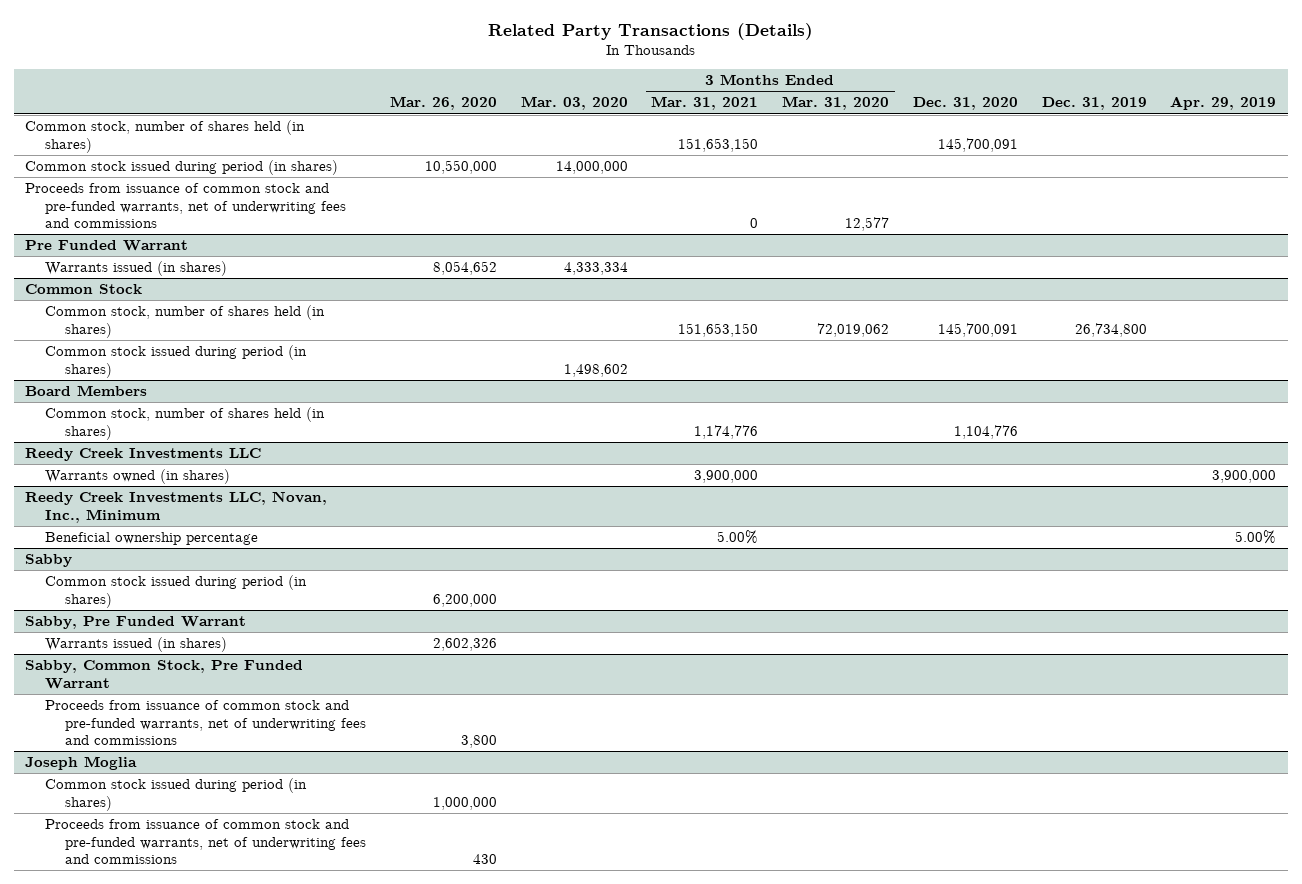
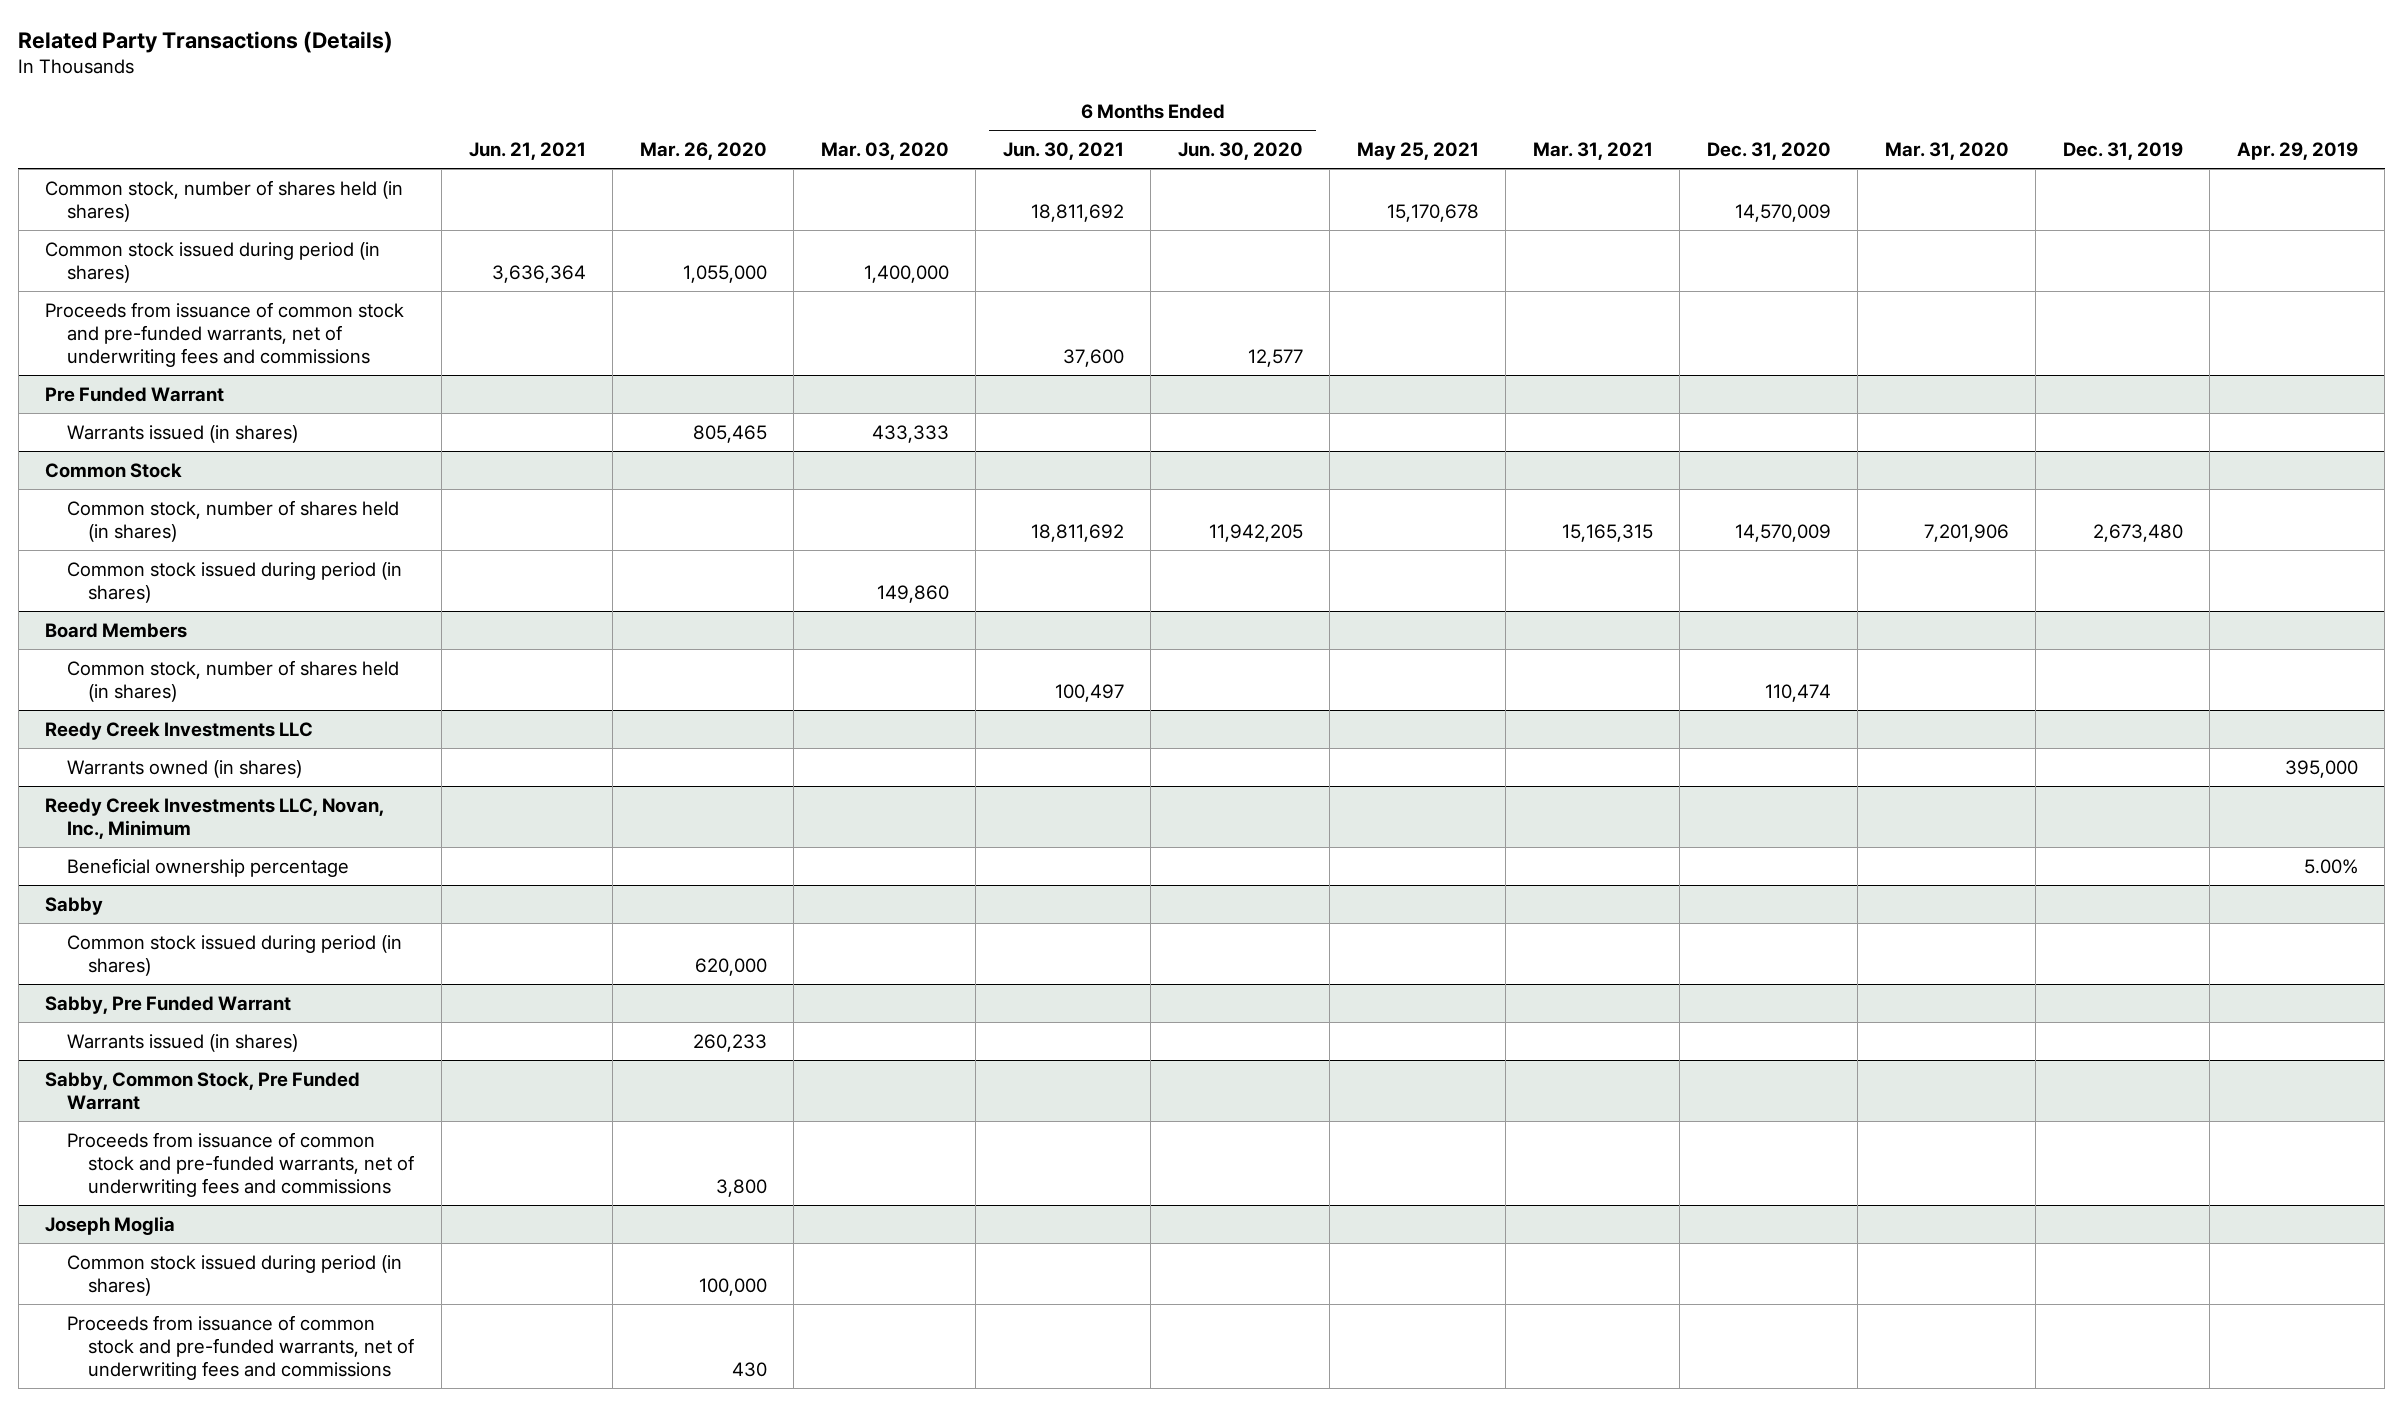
- | Mar. 26, 2020 | Mar. 03, 2020 | 3 Months Ended Mar. 31, 2021 | 3 Months Ended Mar. 31, 2020 | Dec. 31, 2020 | Dec. 31, 2019 | Apr. 29, 2019
+ | Jun. 21, 2021 | Mar. 26, 2020 | Mar. 03, 2020 | 6 Months Ended Jun. 30, 2021 | 6 Months Ended Jun. 30, 2020 | May 25, 2021 | Mar. 31, 2021 | Dec. 31, 2020 | Mar. 31, 2020 | Dec. 31, 2019 | Apr. 29, 2019
- Common stock, number of shares held (in shares) | | | 151,653,150 | | 145,700,091 | |
- Common stock issued during period (in shares) | 10,550,000 | 14,000,000 | | | | |
+ Common stock, number of shares held (in shares) | | | | 18,811,692 | | 15,170,678 | | 14,570,009 | | |
+ Common stock issued during period (in shares) | 3,636,364 | 1,055,000 | 1,400,000 | | | | | | | |
@ Pre Funded Warrant
- Warrants issued (in shares) | 8,054,652 | 4,333,334 | | | | |
+ Warrants issued (in shares) | | 805,465 | 433,333 | | | | | | | |
@ Common Stock
- Common stock, number of shares held (in shares) | | | 151,653,150 | 72,019,062 | 145,700,091 | 26,734,800 |
- Common stock issued during period (in shares) | | 1,498,602 | | | | |
+ Common stock, number of shares held (in shares) | | | | 18,811,692 | 11,942,205 | | 15,165,315 | 14,570,009 | 7,201,906 | 2,673,480 |
+ Common stock issued during period (in shares) | | | 149,860 | | | | | | | |
@ Board Members
- Common stock, number of shares held (in shares) | | | 1,174,776 | | 1,104,776 | |
+ Common stock, number of shares held (in shares) | | | | 100,497 | | | | 110,474 | | |
@ Reedy Creek Investments LLC
- Warrants owned (in shares) | | | 3,900,000 | | | | 3,900,000
+ Warrants owned (in shares) | | | | | | | | | | | 395,000
@ Sabby
- Common stock issued during period (in shares) | 6,200,000 | | | | | |
+ Common stock issued during period (in shares) | | 620,000 | | | | | | | | |
@ Sabby, Pre Funded Warrant
- Warrants issued (in shares) | 2,602,326 | | | | | |
+ Warrants issued (in shares) | | 260,233 | | | | | | | | |
@ Joseph Moglia
- Common stock issued during period (in shares) | 1,000,000 | | | | | |
+ Common stock issued during period (in shares) | | 100,000 | | | | | | | | |

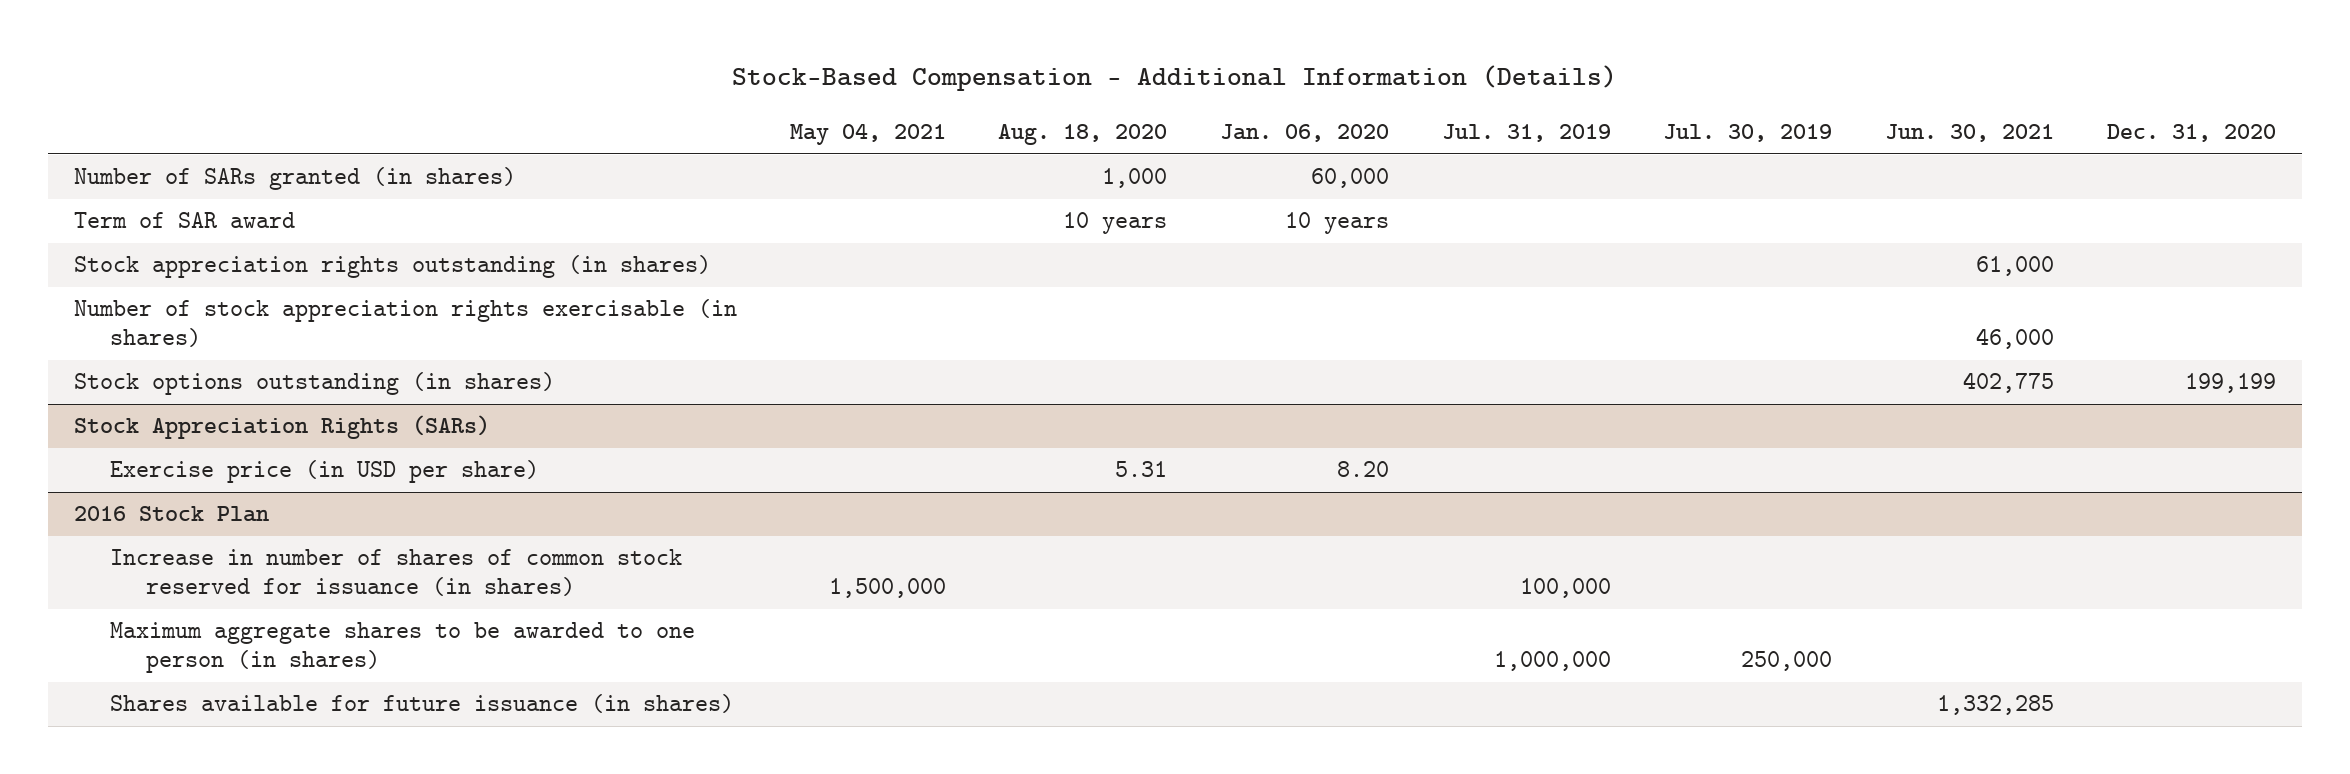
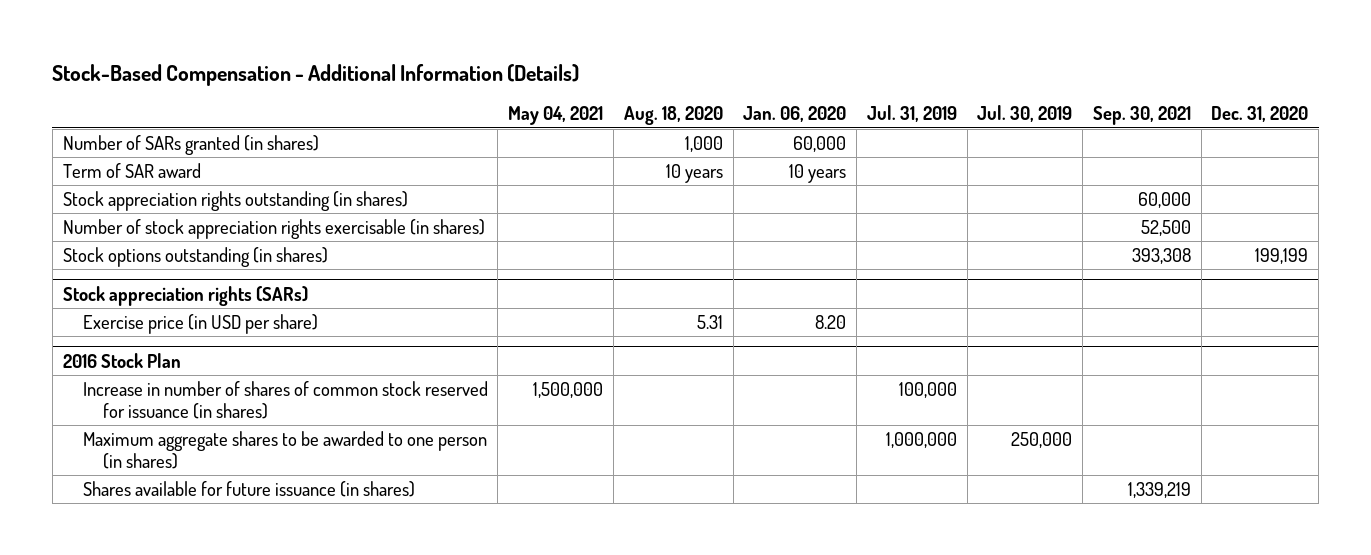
- | May 04, 2021 | Aug. 18, 2020 | Jan. 06, 2020 | Jul. 31, 2019 | Jul. 30, 2019 | Jun. 30, 2021 | Dec. 31, 2020
+ | May 04, 2021 | Aug. 18, 2020 | Jan. 06, 2020 | Jul. 31, 2019 | Jul. 30, 2019 | Sep. 30, 2021 | Dec. 31, 2020
- Stock Appreciation Rights (SARs)
+ Stock appreciation rights (SARs)

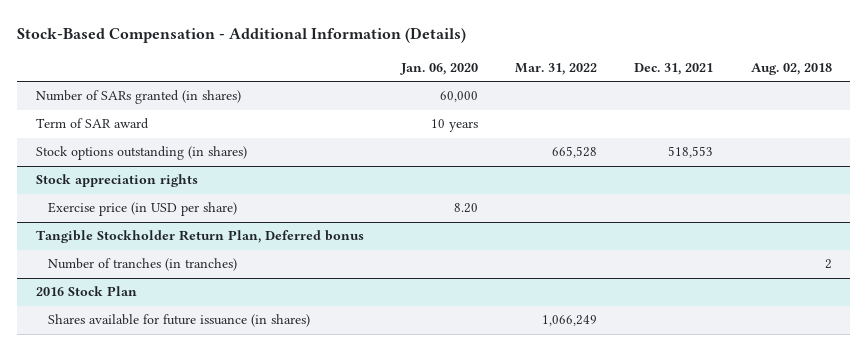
- | May 04, 2021 | Aug. 18, 2020 | Jan. 06, 2020 | Jul. 31, 2019 | Jul. 30, 2019 | Sep. 30, 2021 | Dec. 31, 2020
+ | Jan. 06, 2020 | Mar. 31, 2022 | Dec. 31, 2021 | Aug. 02, 2018
- Stock appreciation rights outstanding (in shares) | | | | | | 60,000 |
- Number of stock appreciation rights exercisable (in shares) | | | | | | 52,500 |
- Stock appreciation rights (SARs)
+ Stock appreciation rights
+ Tangible Stockholder Return Plan, Deferred bonus
+ Number of tranches (in tranches) | | | | 2
@ 2016 Stock Plan
- Increase in number of shares of common stock reserved for issuance (in shares) | 1,500,000 | | | 100,000 | | |
- Maximum aggregate shares to be awarded to one person (in shares) | | | | 1,000,000 | 250,000 | |

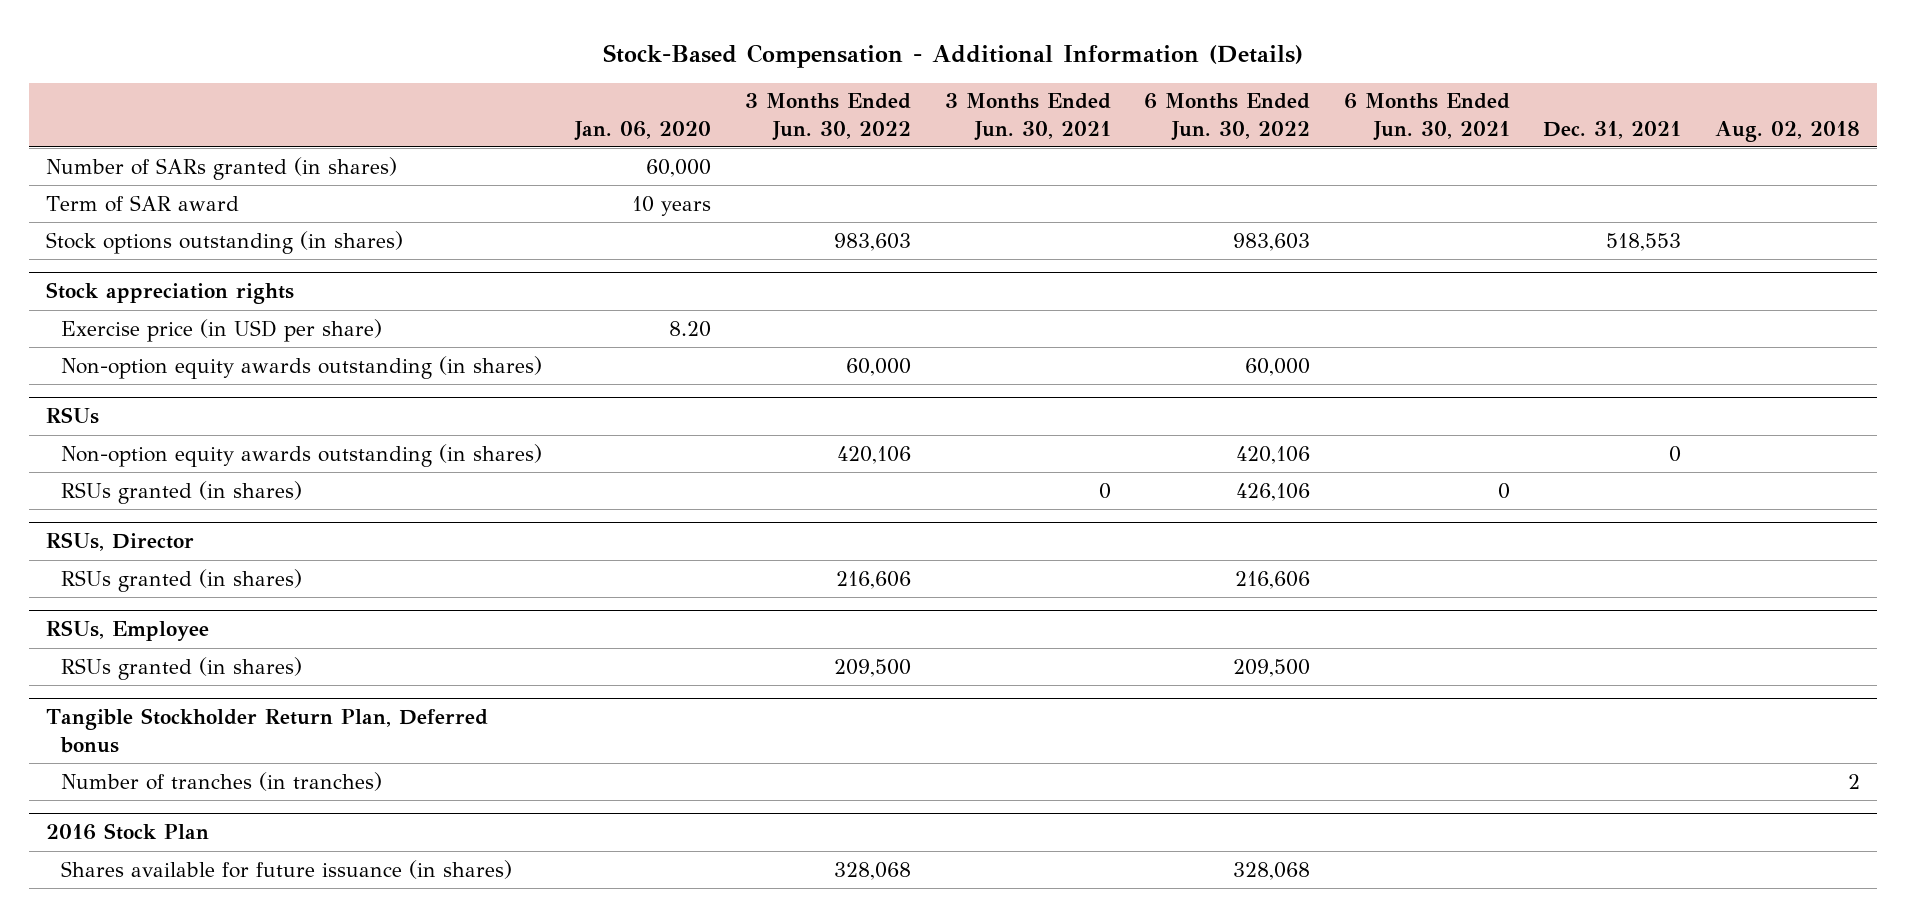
- | Jan. 06, 2020 | Mar. 31, 2022 | Dec. 31, 2021 | Aug. 02, 2018
+ | Jan. 06, 2020 | 3 Months Ended Jun. 30, 2022 | 3 Months Ended Jun. 30, 2021 | 6 Months Ended Jun. 30, 2022 | 6 Months Ended Jun. 30, 2021 | Dec. 31, 2021 | Aug. 02, 2018
@ Stock appreciation rights
+ Non-option equity awards outstanding (in shares) | | 60,000 | | 60,000 | | |
+ RSUs
+ Non-option equity awards outstanding (in shares) | | 420,106 | | 420,106 | | 0 |
+ RSUs granted (in shares) | | | 0 | 426,106 | 0 | |
+ RSUs, Director
+ RSUs granted (in shares) | | 216,606 | | 216,606 | | |
+ RSUs, Employee
+ RSUs granted (in shares) | | 209,500 | | 209,500 | | |

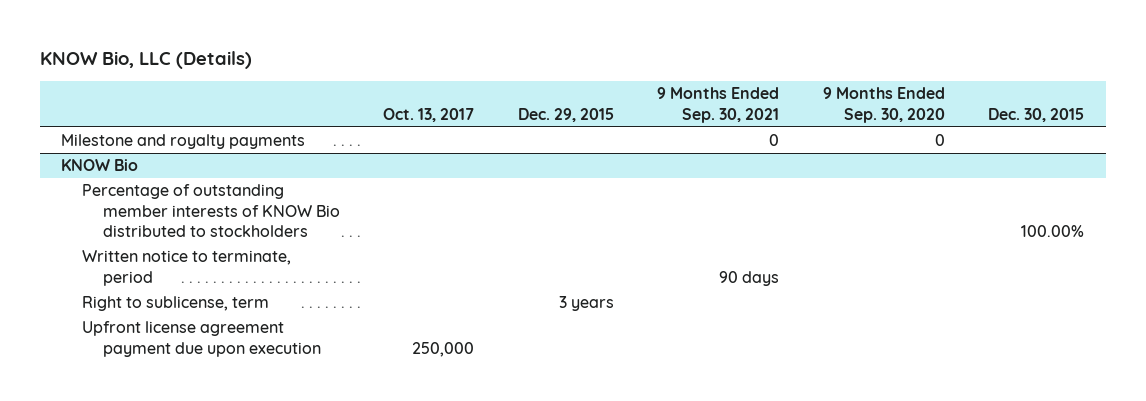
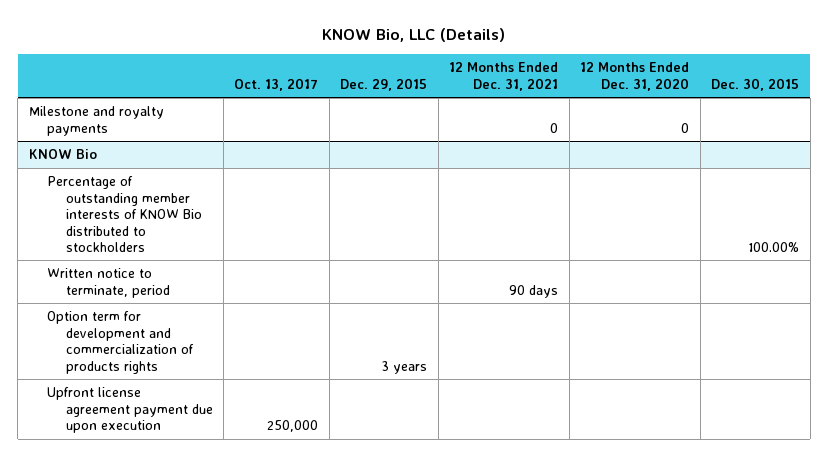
- | Oct. 13, 2017 | Dec. 29, 2015 | 9 Months Ended Sep. 30, 2021 | 9 Months Ended Sep. 30, 2020 | Dec. 30, 2015
+ | Oct. 13, 2017 | Dec. 29, 2015 | 12 Months Ended Dec. 31, 2021 | 12 Months Ended Dec. 31, 2020 | Dec. 30, 2015
@ KNOW Bio
- Right to sublicense, term | | 3 years | | |
+ Option term for development and commercialization of products rights | | 3 years | | |

